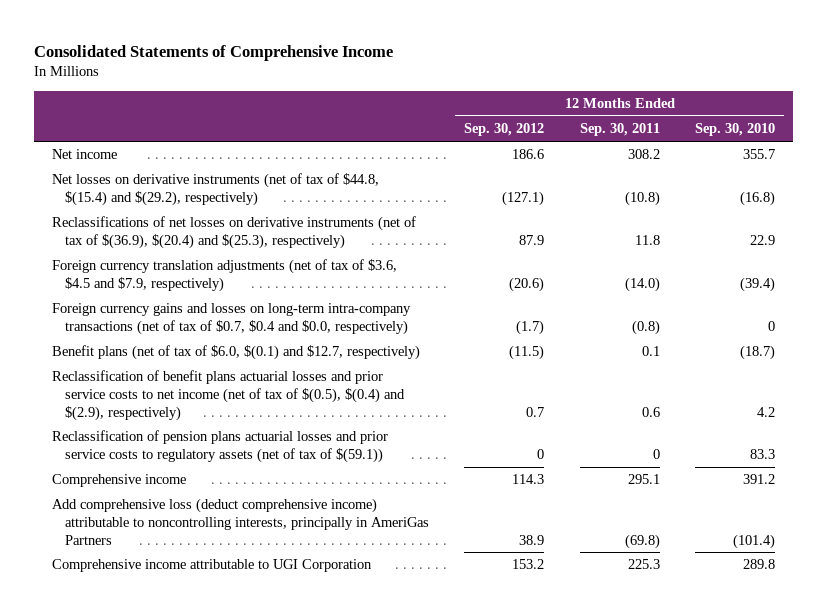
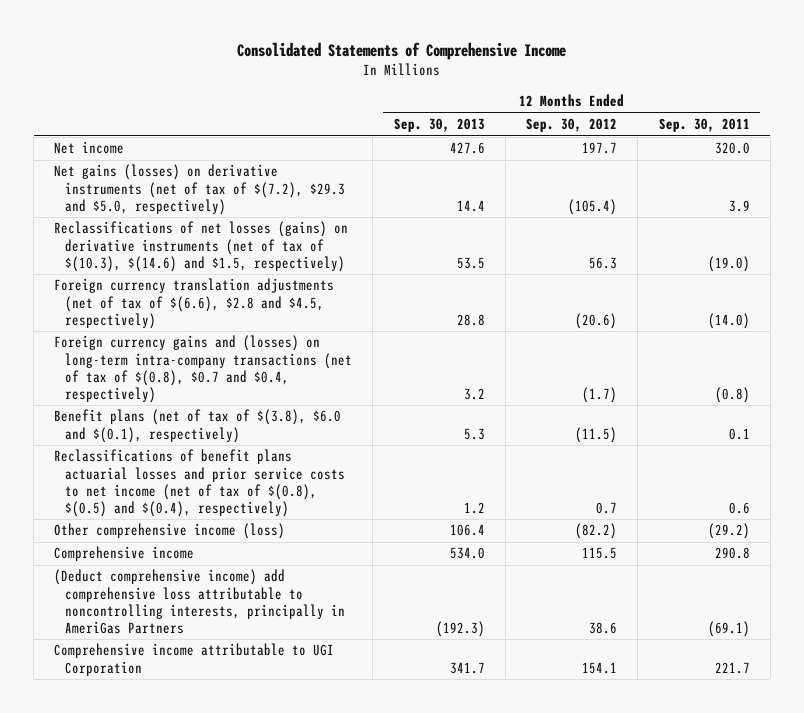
- | 12 Months Ended Sep. 30, 2012 | 12 Months Ended Sep. 30, 2011 | 12 Months Ended Sep. 30, 2010
+ | 12 Months Ended Sep. 30, 2013 | 12 Months Ended Sep. 30, 2012 | 12 Months Ended Sep. 30, 2011
- Net income | 186.6 | 308.2 | 355.7
- Net losses on derivative instruments (net of tax of $44.8, $(15.4) and $(29.2), respectively) | (127.1) | (10.8) | (16.8)
- Reclassifications of net losses on derivative instruments (net of tax of $(36.9), $(20.4) and $(25.3), respectively) | 87.9 | 11.8 | 22.9
- Foreign currency translation adjustments (net of tax of $3.6, $4.5 and $7.9, respectively) | (20.6) | (14.0) | (39.4)
- Foreign currency gains and losses on long-term intra-company transactions (net of tax of $0.7, $0.4 and $0.0, respectively) | (1.7) | (0.8) | 0
- Benefit plans (net of tax of $6.0, $(0.1) and $12.7, respectively) | (11.5) | 0.1 | (18.7)
- Reclassification of benefit plans actuarial losses and prior service costs to net income (net of tax of $(0.5), $(0.4) and $(2.9), respectively) | 0.7 | 0.6 | 4.2
- Reclassification of pension plans actuarial losses and prior service costs to regulatory assets (net of tax of $(59.1)) | 0 | 0 | 83.3
- Comprehensive income | 114.3 | 295.1 | 391.2
- Add comprehensive loss (deduct comprehensive income) attributable to noncontrolling interests, principally in AmeriGas Partners | 38.9 | (69.8) | (101.4)
- Comprehensive income attributable to UGI Corporation | 153.2 | 225.3 | 289.8
+ Net income | 427.6 | 197.7 | 320.0
+ Net gains (losses) on derivative instruments (net of tax of $(7.2), $29.3 and $5.0, respectively) | 14.4 | (105.4) | 3.9
+ Reclassifications of net losses (gains) on derivative instruments (net of tax of $(10.3), $(14.6) and $1.5, respectively) | 53.5 | 56.3 | (19.0)
+ Foreign currency translation adjustments (net of tax of $(6.6), $2.8 and $4.5, respectively) | 28.8 | (20.6) | (14.0)
+ Foreign currency gains and (losses) on long-term intra-company transactions (net of tax of $(0.8), $0.7 and $0.4, respectively) | 3.2 | (1.7) | (0.8)
+ Benefit plans (net of tax of $(3.8), $6.0 and $(0.1), respectively) | 5.3 | (11.5) | 0.1
+ Reclassifications of benefit plans actuarial losses and prior service costs to net income (net of tax of $(0.8), $(0.5) and $(0.4), respectively) | 1.2 | 0.7 | 0.6
+ Other comprehensive income (loss) | 106.4 | (82.2) | (29.2)
+ Comprehensive income | 534.0 | 115.5 | 290.8
+ (Deduct comprehensive income) add comprehensive loss attributable to noncontrolling interests, principally in AmeriGas Partners | (192.3) | 38.6 | (69.1)
+ Comprehensive income attributable to UGI Corporation | 341.7 | 154.1 | 221.7

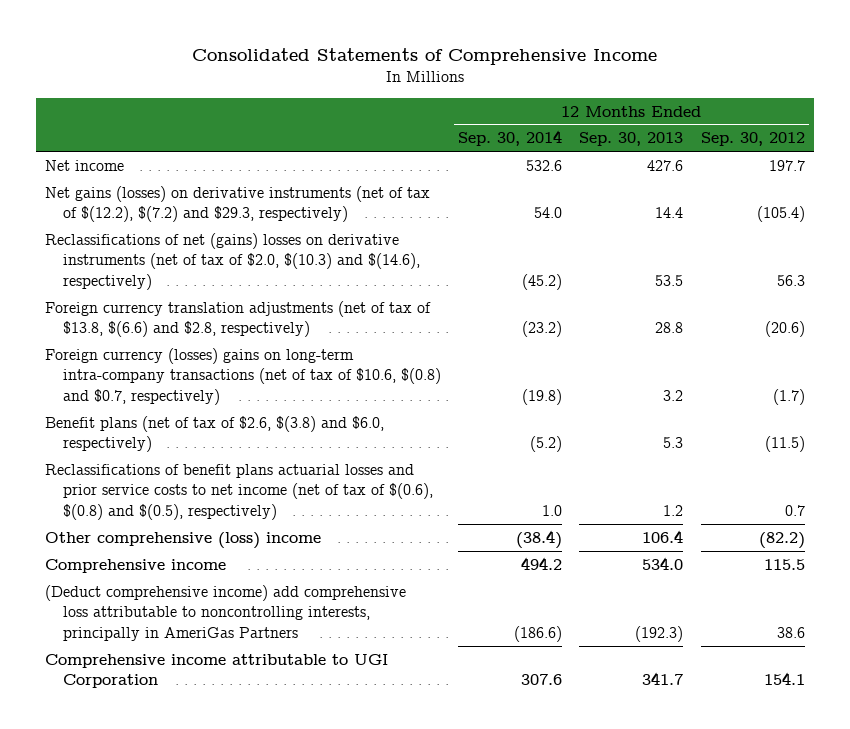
- | 12 Months Ended Sep. 30, 2013 | 12 Months Ended Sep. 30, 2012 | 12 Months Ended Sep. 30, 2011
+ | 12 Months Ended Sep. 30, 2014 | 12 Months Ended Sep. 30, 2013 | 12 Months Ended Sep. 30, 2012
- Net gains (losses) on derivative instruments (net of tax of $(7.2), $29.3 and $5.0, respectively) | 14.4 | (105.4) | 3.9
- Reclassifications of net losses (gains) on derivative instruments (net of tax of $(10.3), $(14.6) and $1.5, respectively) | 53.5 | 56.3 | (19.0)
- Foreign currency translation adjustments (net of tax of $(6.6), $2.8 and $4.5, respectively) | 28.8 | (20.6) | (14.0)
- Foreign currency gains and (losses) on long-term intra-company transactions (net of tax of $(0.8), $0.7 and $0.4, respectively) | 3.2 | (1.7) | (0.8)
- Benefit plans (net of tax of $(3.8), $6.0 and $(0.1), respectively) | 5.3 | (11.5) | 0.1
- Reclassifications of benefit plans actuarial losses and prior service costs to net income (net of tax of $(0.8), $(0.5) and $(0.4), respectively) | 1.2 | 0.7 | 0.6
- Other comprehensive income (loss) | 106.4 | (82.2) | (29.2)
+ Net gains (losses) on derivative instruments (net of tax of $(12.2), $(7.2) and $29.3, respectively) | 54.0 | 14.4 | (105.4)
+ Reclassifications of net (gains) losses on derivative instruments (net of tax of $2.0, $(10.3) and $(14.6), respectively) | (45.2) | 53.5 | 56.3
+ Foreign currency translation adjustments (net of tax of $13.8, $(6.6) and $2.8, respectively) | (23.2) | 28.8 | (20.6)
+ Foreign currency (losses) gains on long-term intra-company transactions (net of tax of $10.6, $(0.8) and $0.7, respectively) | (19.8) | 3.2 | (1.7)
+ Benefit plans (net of tax of $2.6, $(3.8) and $6.0, respectively) | (5.2) | 5.3 | (11.5)
+ Reclassifications of benefit plans actuarial losses and prior service costs to net income (net of tax of $(0.6), $(0.8) and $(0.5), respectively) | 1.0 | 1.2 | 0.7
+ Other comprehensive (loss) income | (38.4) | 106.4 | (82.2)

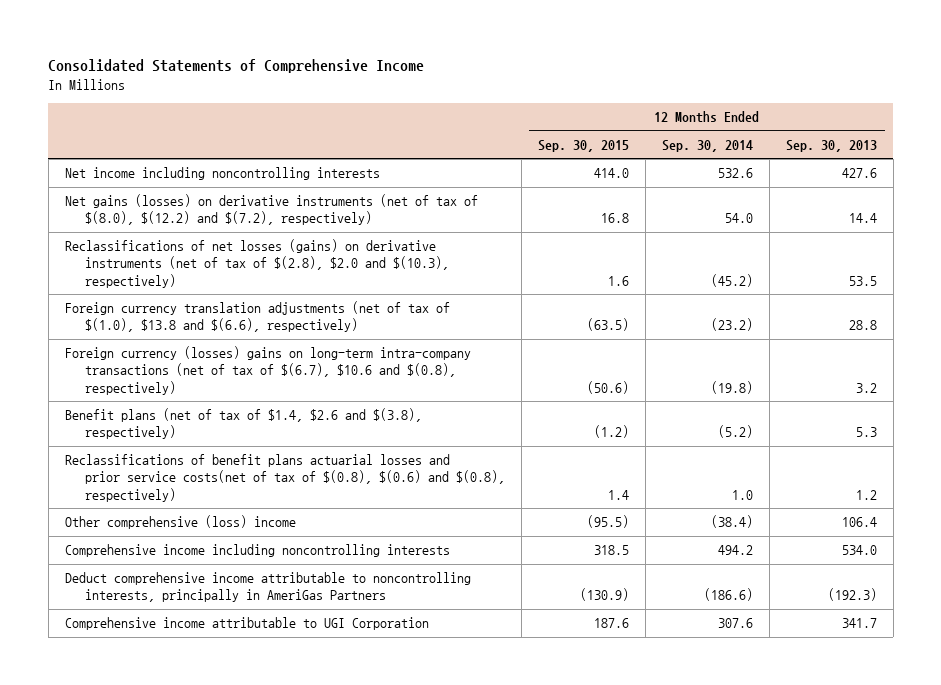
- | 12 Months Ended Sep. 30, 2014 | 12 Months Ended Sep. 30, 2013 | 12 Months Ended Sep. 30, 2012
+ | 12 Months Ended Sep. 30, 2015 | 12 Months Ended Sep. 30, 2014 | 12 Months Ended Sep. 30, 2013
- Net income | 532.6 | 427.6 | 197.7
- Net gains (losses) on derivative instruments (net of tax of $(12.2), $(7.2) and $29.3, respectively) | 54.0 | 14.4 | (105.4)
- Reclassifications of net (gains) losses on derivative instruments (net of tax of $2.0, $(10.3) and $(14.6), respectively) | (45.2) | 53.5 | 56.3
- Foreign currency translation adjustments (net of tax of $13.8, $(6.6) and $2.8, respectively) | (23.2) | 28.8 | (20.6)
- Foreign currency (losses) gains on long-term intra-company transactions (net of tax of $10.6, $(0.8) and $0.7, respectively) | (19.8) | 3.2 | (1.7)
- Benefit plans (net of tax of $2.6, $(3.8) and $6.0, respectively) | (5.2) | 5.3 | (11.5)
- Reclassifications of benefit plans actuarial losses and prior service costs to net income (net of tax of $(0.6), $(0.8) and $(0.5), respectively) | 1.0 | 1.2 | 0.7
+ Net income including noncontrolling interests | 414.0 | 532.6 | 427.6
+ Net gains (losses) on derivative instruments (net of tax of $(8.0), $(12.2) and $(7.2), respectively) | 16.8 | 54.0 | 14.4
+ Reclassifications of net losses (gains) on derivative instruments (net of tax of $(2.8), $2.0 and $(10.3), respectively) | 1.6 | (45.2) | 53.5
+ Foreign currency translation adjustments (net of tax of $(1.0), $13.8 and $(6.6), respectively) | (63.5) | (23.2) | 28.8
+ Foreign currency (losses) gains on long-term intra-company transactions (net of tax of $(6.7), $10.6 and $(0.8), respectively) | (50.6) | (19.8) | 3.2
+ Benefit plans (net of tax of $1.4, $2.6 and $(3.8), respectively) | (1.2) | (5.2) | 5.3
+ Reclassifications of benefit plans actuarial losses and prior service costs(net of tax of $(0.8), $(0.6) and $(0.8), respectively) | 1.4 | 1.0 | 1.2
- Comprehensive income | 494.2 | 534.0 | 115.5
- (Deduct comprehensive income) add comprehensive loss attributable to noncontrolling interests, principally in AmeriGas Partners | (186.6) | (192.3) | 38.6
+ Comprehensive income including noncontrolling interests | 318.5 | 494.2 | 534.0
+ Deduct comprehensive income attributable to noncontrolling interests, principally in AmeriGas Partners | (130.9) | (186.6) | (192.3)

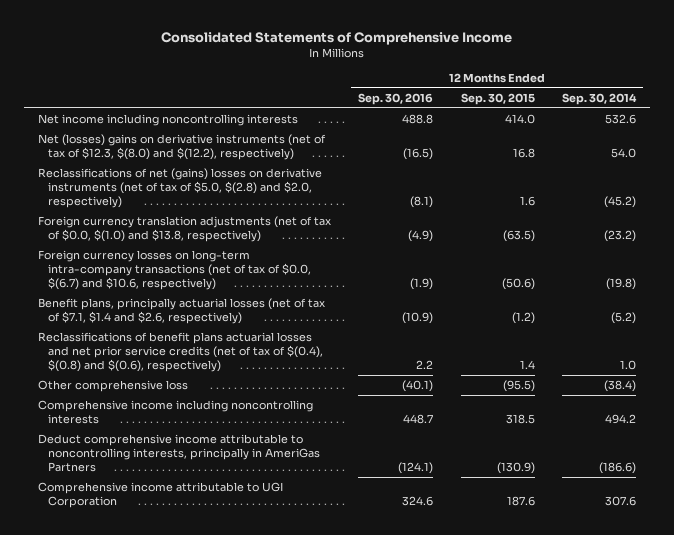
- | 12 Months Ended Sep. 30, 2015 | 12 Months Ended Sep. 30, 2014 | 12 Months Ended Sep. 30, 2013
+ | 12 Months Ended Sep. 30, 2016 | 12 Months Ended Sep. 30, 2015 | 12 Months Ended Sep. 30, 2014
- Net gains (losses) on derivative instruments (net of tax of $(8.0), $(12.2) and $(7.2), respectively) | 16.8 | 54.0 | 14.4
- Reclassifications of net losses (gains) on derivative instruments (net of tax of $(2.8), $2.0 and $(10.3), respectively) | 1.6 | (45.2) | 53.5
- Foreign currency translation adjustments (net of tax of $(1.0), $13.8 and $(6.6), respectively) | (63.5) | (23.2) | 28.8
- Foreign currency (losses) gains on long-term intra-company transactions (net of tax of $(6.7), $10.6 and $(0.8), respectively) | (50.6) | (19.8) | 3.2
- Benefit plans (net of tax of $1.4, $2.6 and $(3.8), respectively) | (1.2) | (5.2) | 5.3
- Reclassifications of benefit plans actuarial losses and prior service costs(net of tax of $(0.8), $(0.6) and $(0.8), respectively) | 1.4 | 1.0 | 1.2
- Other comprehensive (loss) income | (95.5) | (38.4) | 106.4
+ Net (losses) gains on derivative instruments (net of tax of $12.3, $(8.0) and $(12.2), respectively) | (16.5) | 16.8 | 54.0
+ Reclassifications of net (gains) losses on derivative instruments (net of tax of $5.0, $(2.8) and $2.0, respectively) | (8.1) | 1.6 | (45.2)
+ Foreign currency translation adjustments (net of tax of $0.0, $(1.0) and $13.8, respectively) | (4.9) | (63.5) | (23.2)
+ Foreign currency losses on long-term intra-company transactions (net of tax of $0.0, $(6.7) and $10.6, respectively) | (1.9) | (50.6) | (19.8)
+ Benefit plans, principally actuarial losses (net of tax of $7.1, $1.4 and $2.6, respectively) | (10.9) | (1.2) | (5.2)
+ Reclassifications of benefit plans actuarial losses and net prior service credits (net of tax of $(0.4), $(0.8) and $(0.6), respectively) | 2.2 | 1.4 | 1.0
+ Other comprehensive loss | (40.1) | (95.5) | (38.4)

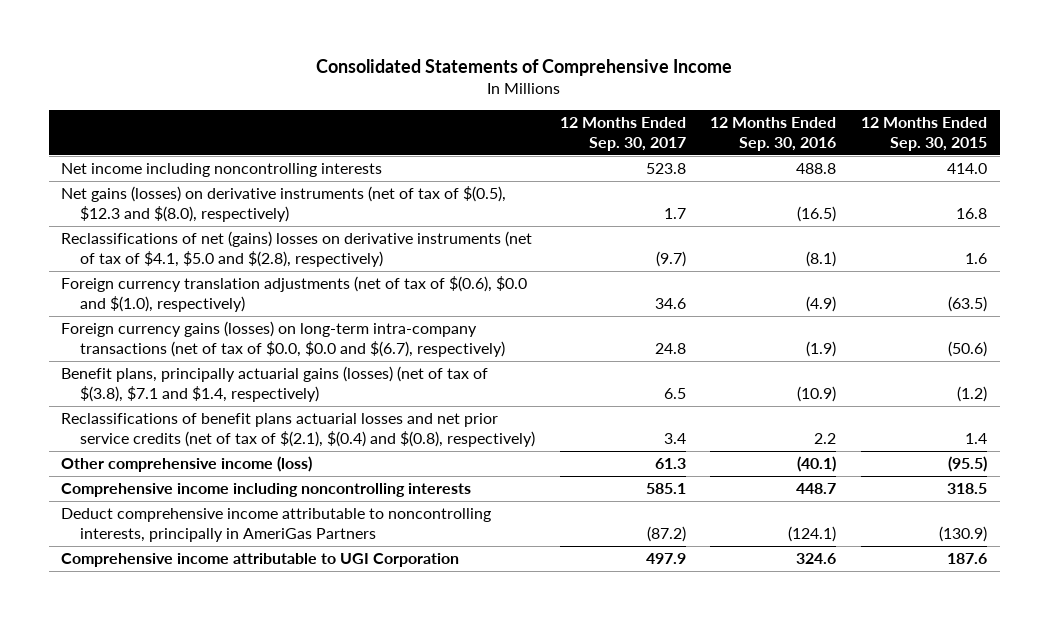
- | 12 Months Ended Sep. 30, 2016 | 12 Months Ended Sep. 30, 2015 | 12 Months Ended Sep. 30, 2014
+ | 12 Months Ended Sep. 30, 2017 | 12 Months Ended Sep. 30, 2016 | 12 Months Ended Sep. 30, 2015
- Net (losses) gains on derivative instruments (net of tax of $12.3, $(8.0) and $(12.2), respectively) | (16.5) | 16.8 | 54.0
- Reclassifications of net (gains) losses on derivative instruments (net of tax of $5.0, $(2.8) and $2.0, respectively) | (8.1) | 1.6 | (45.2)
- Foreign currency translation adjustments (net of tax of $0.0, $(1.0) and $13.8, respectively) | (4.9) | (63.5) | (23.2)
- Foreign currency losses on long-term intra-company transactions (net of tax of $0.0, $(6.7) and $10.6, respectively) | (1.9) | (50.6) | (19.8)
- Benefit plans, principally actuarial losses (net of tax of $7.1, $1.4 and $2.6, respectively) | (10.9) | (1.2) | (5.2)
- Reclassifications of benefit plans actuarial losses and net prior service credits (net of tax of $(0.4), $(0.8) and $(0.6), respectively) | 2.2 | 1.4 | 1.0
- Other comprehensive loss | (40.1) | (95.5) | (38.4)
+ Net gains (losses) on derivative instruments (net of tax of $(0.5), $12.3 and $(8.0), respectively) | 1.7 | (16.5) | 16.8
+ Reclassifications of net (gains) losses on derivative instruments (net of tax of $4.1, $5.0 and $(2.8), respectively) | (9.7) | (8.1) | 1.6
+ Foreign currency translation adjustments (net of tax of $(0.6), $0.0 and $(1.0), respectively) | 34.6 | (4.9) | (63.5)
+ Foreign currency gains (losses) on long-term intra-company transactions (net of tax of $0.0, $0.0 and $(6.7), respectively) | 24.8 | (1.9) | (50.6)
+ Benefit plans, principally actuarial gains (losses) (net of tax of $(3.8), $7.1 and $1.4, respectively) | 6.5 | (10.9) | (1.2)
+ Reclassifications of benefit plans actuarial losses and net prior service credits (net of tax of $(2.1), $(0.4) and $(0.8), respectively) | 3.4 | 2.2 | 1.4
+ Other comprehensive income (loss) | 61.3 | (40.1) | (95.5)

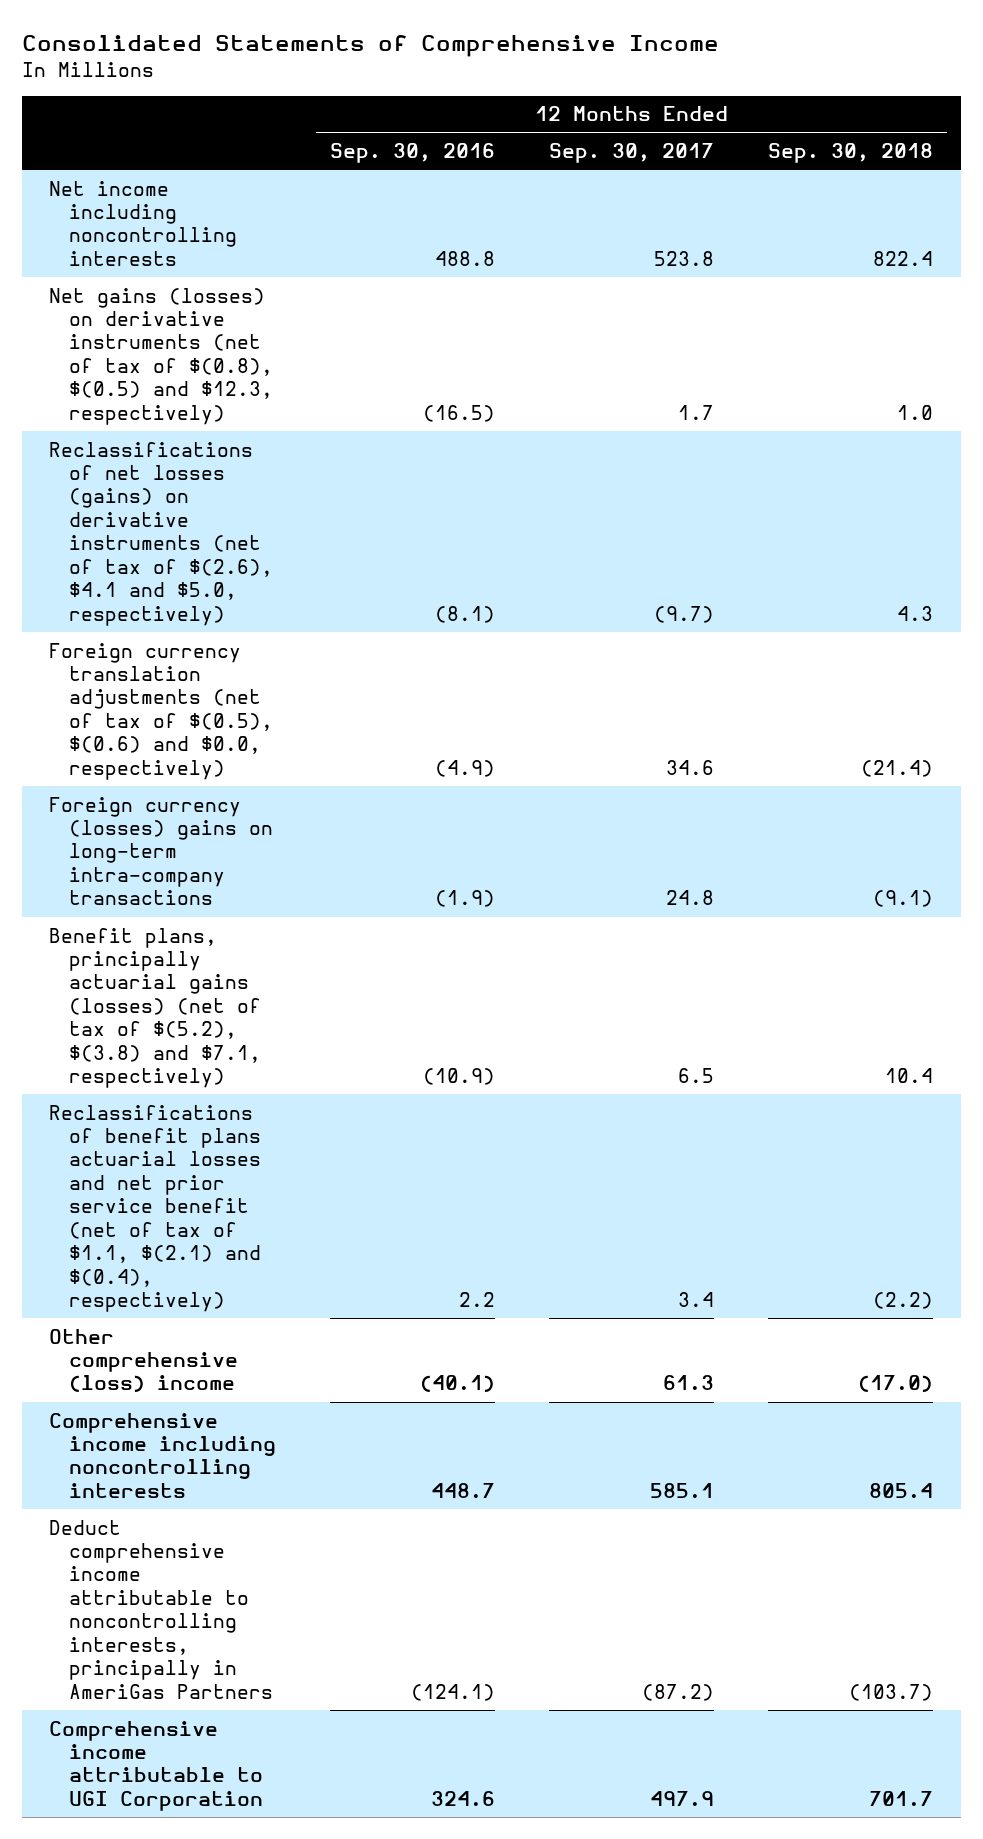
- | 12 Months Ended Sep. 30, 2017 | 12 Months Ended Sep. 30, 2016 | 12 Months Ended Sep. 30, 2015
+ | 12 Months Ended Sep. 30, 2016 | 12 Months Ended Sep. 30, 2017 | 12 Months Ended Sep. 30, 2018
- Net gains (losses) on derivative instruments (net of tax of $(0.5), $12.3 and $(8.0), respectively) | 1.7 | (16.5) | 16.8
- Reclassifications of net (gains) losses on derivative instruments (net of tax of $4.1, $5.0 and $(2.8), respectively) | (9.7) | (8.1) | 1.6
- Foreign currency translation adjustments (net of tax of $(0.6), $0.0 and $(1.0), respectively) | 34.6 | (4.9) | (63.5)
- Foreign currency gains (losses) on long-term intra-company transactions (net of tax of $0.0, $0.0 and $(6.7), respectively) | 24.8 | (1.9) | (50.6)
- Benefit plans, principally actuarial gains (losses) (net of tax of $(3.8), $7.1 and $1.4, respectively) | 6.5 | (10.9) | (1.2)
- Reclassifications of benefit plans actuarial losses and net prior service credits (net of tax of $(2.1), $(0.4) and $(0.8), respectively) | 3.4 | 2.2 | 1.4
- Other comprehensive income (loss) | 61.3 | (40.1) | (95.5)
+ Net gains (losses) on derivative instruments (net of tax of $(0.8), $(0.5) and $12.3, respectively) | (16.5) | 1.7 | 1.0
+ Reclassifications of net losses (gains) on derivative instruments (net of tax of $(2.6), $4.1 and $5.0, respectively) | (8.1) | (9.7) | 4.3
+ Foreign currency translation adjustments (net of tax of $(0.5), $(0.6) and $0.0, respectively) | (4.9) | 34.6 | (21.4)
+ Foreign currency (losses) gains on long-term intra-company transactions | (1.9) | 24.8 | (9.1)
+ Benefit plans, principally actuarial gains (losses) (net of tax of $(5.2), $(3.8) and $7.1, respectively) | (10.9) | 6.5 | 10.4
+ Reclassifications of benefit plans actuarial losses and net prior service benefit (net of tax of $1.1, $(2.1) and $(0.4), respectively) | 2.2 | 3.4 | (2.2)
+ Other comprehensive (loss) income | (40.1) | 61.3 | (17.0)

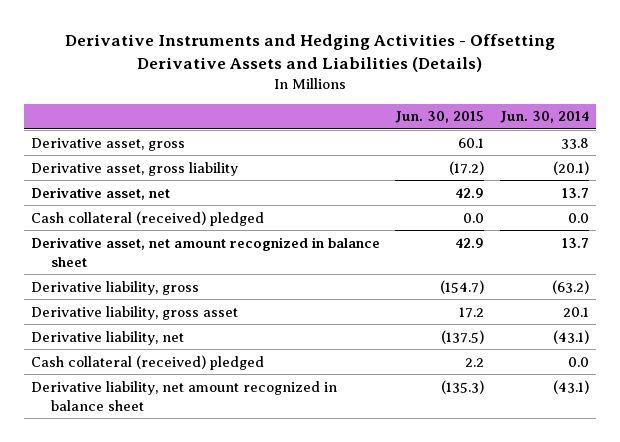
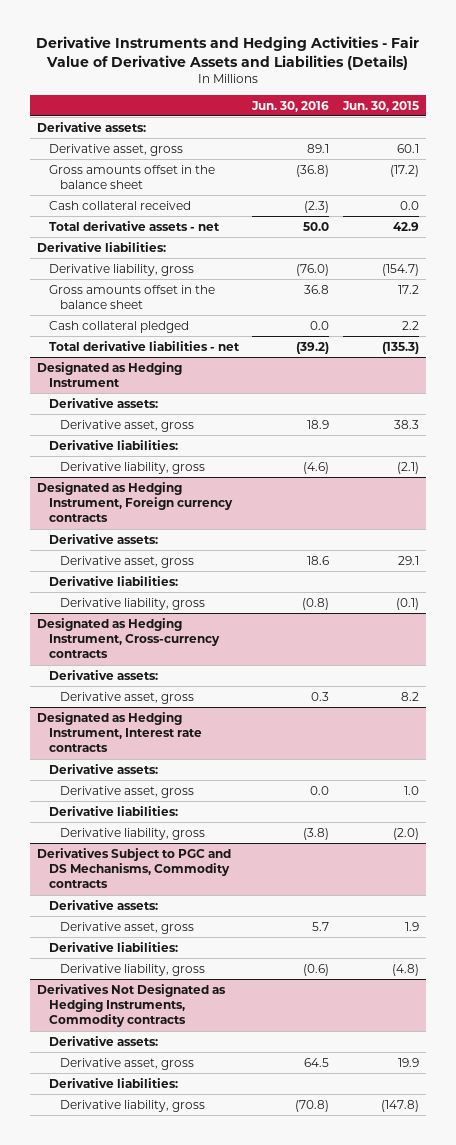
- Derivative Instruments and Hedging Activities - Offsetting Derivative Assets and Liabilities (Details)
+ Derivative Instruments and Hedging Activities - Fair Value of Derivative Assets and Liabilities (Details)
- | Jun. 30, 2015 | Jun. 30, 2014
+ | Jun. 30, 2016 | Jun. 30, 2015
+ Derivative assets:
- Derivative asset, gross liability | (17.2) | (20.1)
- Derivative asset, net | 42.9 | 13.7
- Cash collateral (received) pledged | 0.0 | 0.0
- Derivative asset, net amount recognized in balance sheet | 42.9 | 13.7
+ Gross amounts offset in the balance sheet | (36.8) | (17.2)
+ Cash collateral received | (2.3) | 0.0
+ Total derivative assets - net | 50.0 | 42.9
+ Derivative liabilities:
- Derivative liability, gross asset | 17.2 | 20.1
- Derivative liability, net | (137.5) | (43.1)
- Cash collateral (received) pledged | 2.2 | 0.0
- Derivative liability, net amount recognized in balance sheet | (135.3) | (43.1)
+ Gross amounts offset in the balance sheet | 36.8 | 17.2
+ Cash collateral pledged | 0.0 | 2.2
+ Total derivative liabilities - net | (39.2) | (135.3)
+ Designated as Hedging Instrument
+ Derivative assets:
+ Derivative asset, gross | 18.9 | 38.3
+ Derivative liabilities:
+ Derivative liability, gross | (4.6) | (2.1)
+ Designated as Hedging Instrument, Foreign currency contracts
+ Derivative assets:
+ Derivative asset, gross | 18.6 | 29.1
+ Derivative liabilities:
+ Derivative liability, gross | (0.8) | (0.1)
+ Designated as Hedging Instrument, Cross-currency contracts
+ Derivative assets:
+ Derivative asset, gross | 0.3 | 8.2
+ Designated as Hedging Instrument, Interest rate contracts
+ Derivative assets:
+ Derivative asset, gross | 0.0 | 1.0
+ Derivative liabilities:
+ Derivative liability, gross | (3.8) | (2.0)
+ Derivatives Subject to PGC and DS Mechanisms, Commodity contracts
+ Derivative assets:
+ Derivative asset, gross | 5.7 | 1.9
+ Derivative liabilities:
+ Derivative liability, gross | (0.6) | (4.8)
+ Derivatives Not Designated as Hedging Instruments, Commodity contracts
+ Derivative assets:
+ Derivative asset, gross | 64.5 | 19.9
+ Derivative liabilities:
+ Derivative liability, gross | (70.8) | (147.8)

